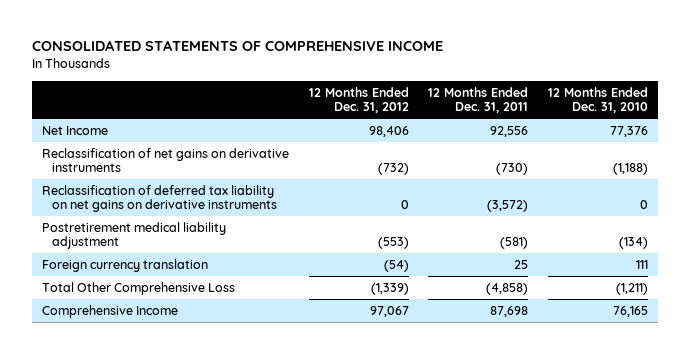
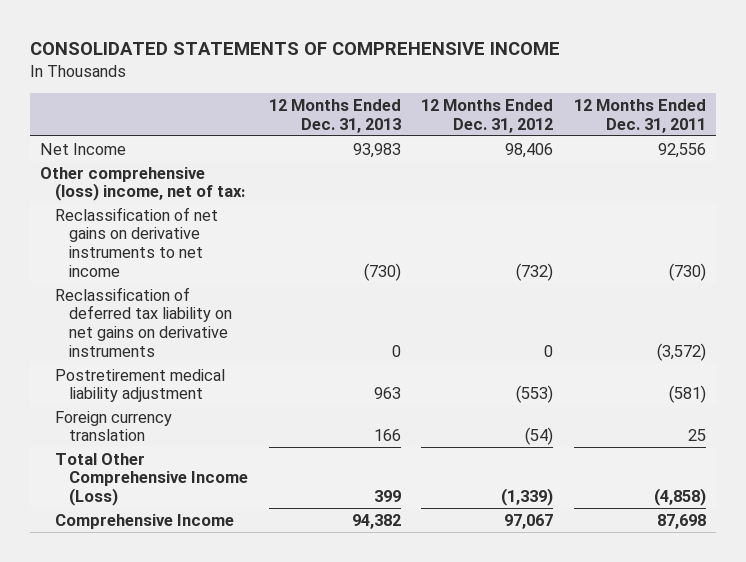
- | 12 Months Ended Dec. 31, 2012 | 12 Months Ended Dec. 31, 2011 | 12 Months Ended Dec. 31, 2010
+ | 12 Months Ended Dec. 31, 2013 | 12 Months Ended Dec. 31, 2012 | 12 Months Ended Dec. 31, 2011
- Reclassification of net gains on derivative instruments | (732) | (730) | (1,188)
+ Other comprehensive (loss) income, net of tax:
+ Reclassification of net gains on derivative instruments to net income | (730) | (732) | (730)
- Total Other Comprehensive Loss | (1,339) | (4,858) | (1,211)
+ Total Other Comprehensive Income (Loss) | 399 | (1,339) | (4,858)

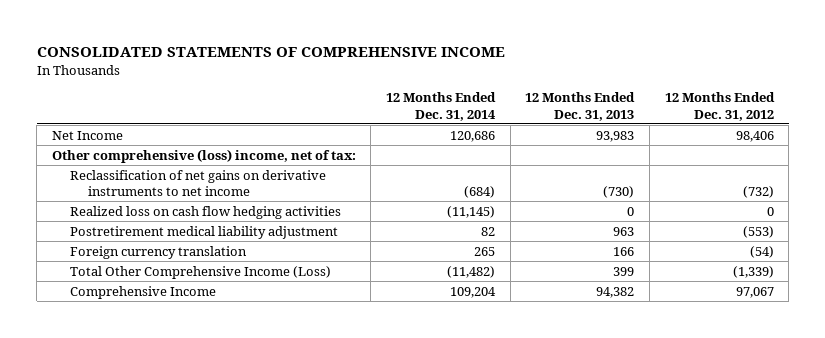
- | 12 Months Ended Dec. 31, 2013 | 12 Months Ended Dec. 31, 2012 | 12 Months Ended Dec. 31, 2011
+ | 12 Months Ended Dec. 31, 2014 | 12 Months Ended Dec. 31, 2013 | 12 Months Ended Dec. 31, 2012
- Reclassification of deferred tax liability on net gains on derivative instruments | 0 | 0 | (3,572)
+ Realized loss on cash flow hedging activities | (11,145) | 0 | 0

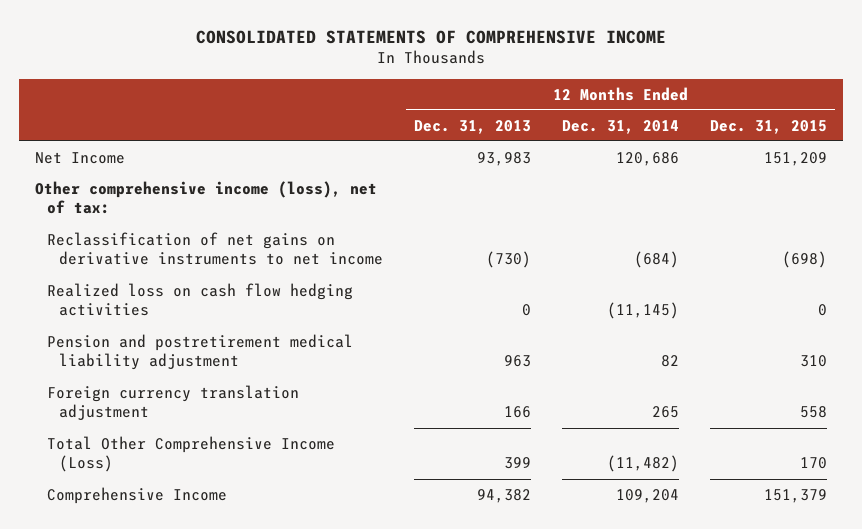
- | 12 Months Ended Dec. 31, 2014 | 12 Months Ended Dec. 31, 2013 | 12 Months Ended Dec. 31, 2012
+ | 12 Months Ended Dec. 31, 2013 | 12 Months Ended Dec. 31, 2014 | 12 Months Ended Dec. 31, 2015
- Other comprehensive (loss) income, net of tax:
+ Other comprehensive income (loss), net of tax:
- Postretirement medical liability adjustment | 82 | 963 | (553)
- Foreign currency translation | 265 | 166 | (54)
+ Pension and postretirement medical liability adjustment | 963 | 82 | 310
+ Foreign currency translation adjustment | 166 | 265 | 558

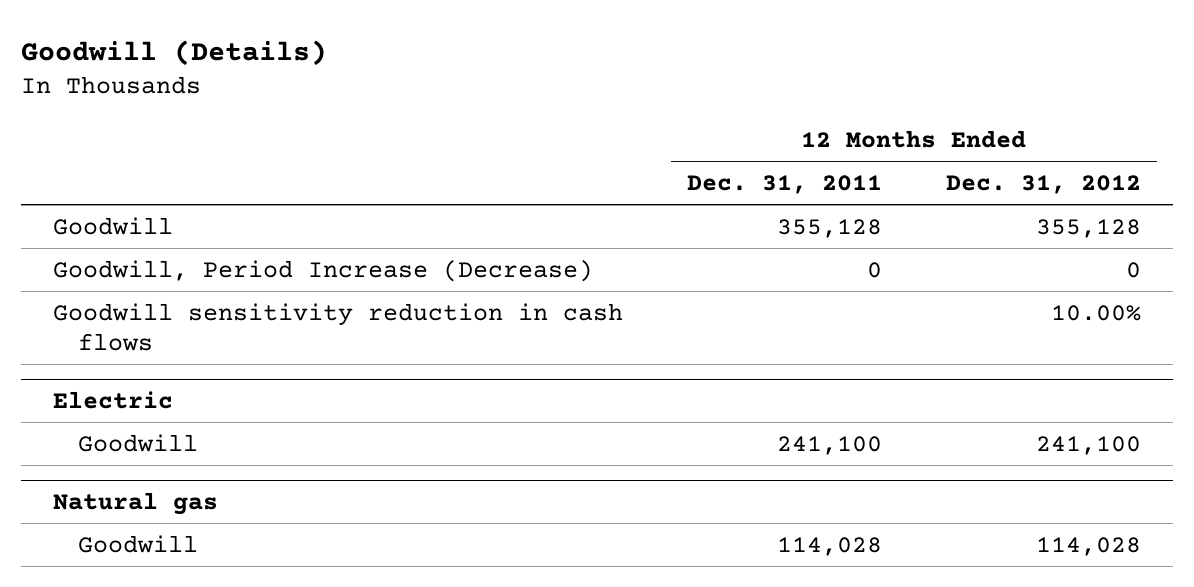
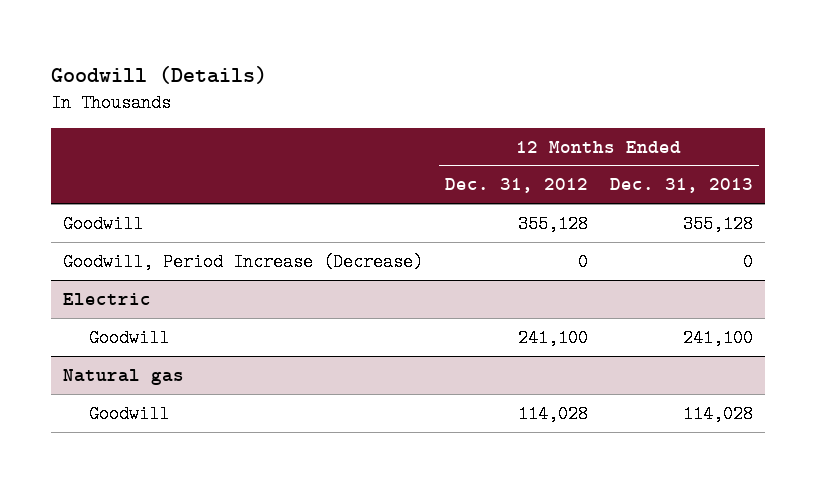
- | 12 Months Ended Dec. 31, 2011 | 12 Months Ended Dec. 31, 2012
+ | 12 Months Ended Dec. 31, 2012 | 12 Months Ended Dec. 31, 2013
- Goodwill sensitivity reduction in cash flows | | 10.00%

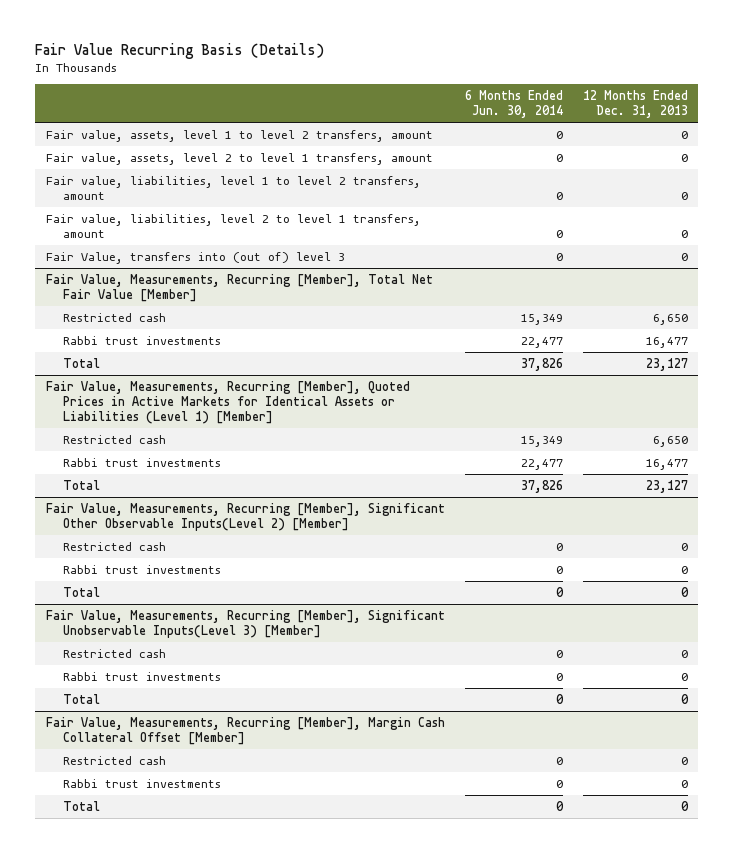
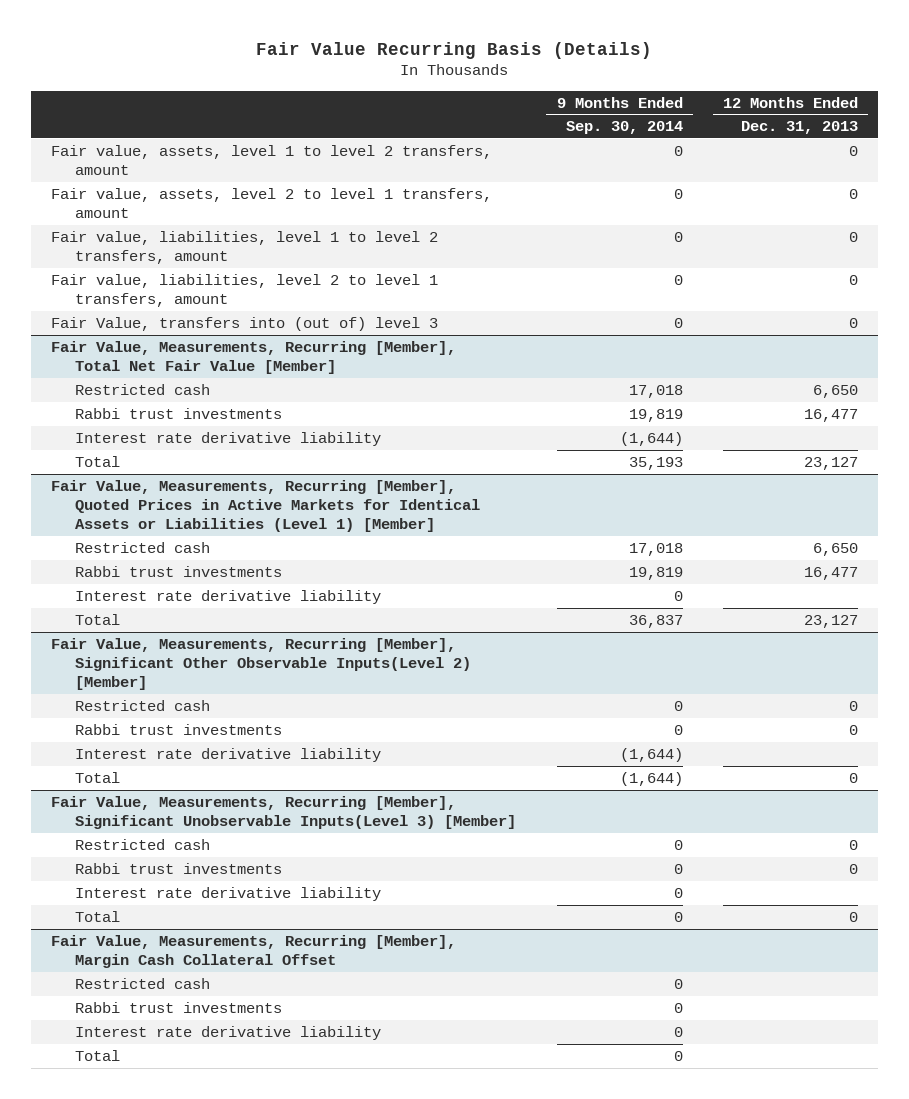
- | 6 Months Ended Jun. 30, 2014 | 12 Months Ended Dec. 31, 2013
+ | 9 Months Ended Sep. 30, 2014 | 12 Months Ended Dec. 31, 2013
@ Fair Value, Measurements, Recurring [Member], Total Net Fair Value [Member]
+ Interest rate derivative liability | (1,644) |
@ Fair Value, Measurements, Recurring [Member], Quoted Prices in Active Markets for Identical Assets or Liabilities (Level 1) [Member]
+ Interest rate derivative liability | 0 |
@ Fair Value, Measurements, Recurring [Member], Significant Other Observable Inputs(Level 2) [Member]
+ Interest rate derivative liability | (1,644) |
@ Fair Value, Measurements, Recurring [Member], Significant Unobservable Inputs(Level 3) [Member]
- Total | 0 | 0
- Fair Value, Measurements, Recurring [Member], Margin Cash Collateral Offset [Member]
- Restricted cash | 0 | 0
- Rabbi trust investments | 0 | 0
@ Fair Value, Measurements, Recurring [Member], Significant Unobservable Inputs(Level 3) [Member]
+ Interest rate derivative liability | 0 |
+ Fair Value, Measurements, Recurring [Member], Margin Cash Collateral Offset
+ Restricted cash | 0 |
+ Rabbi trust investments | 0 |
+ Interest rate derivative liability | 0 |
+ Total | 0 |

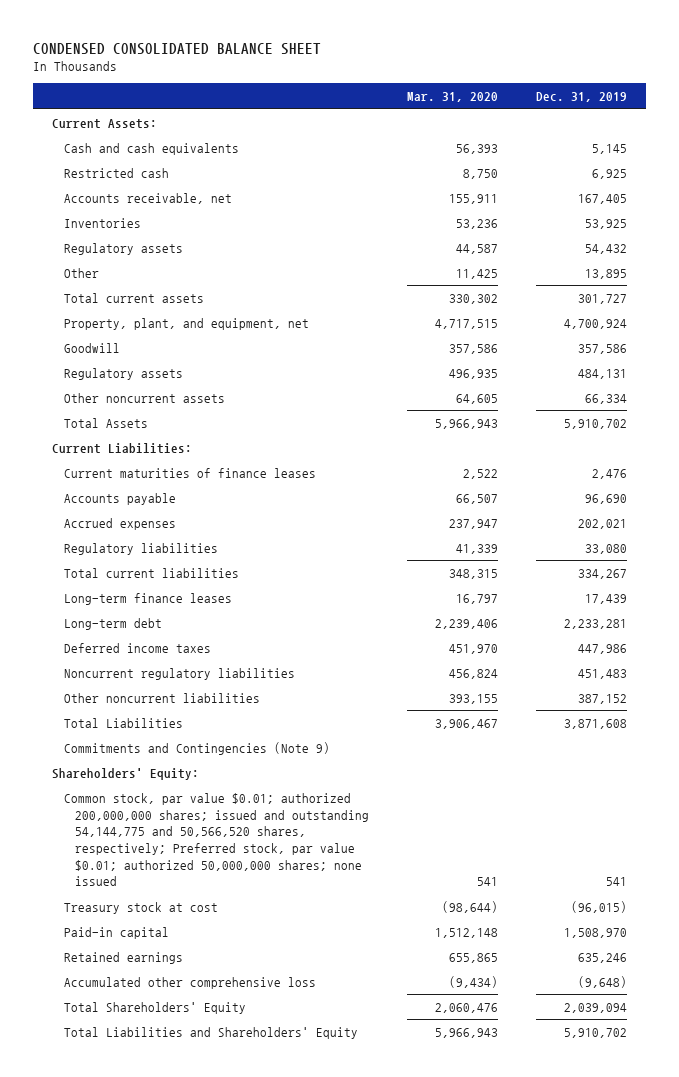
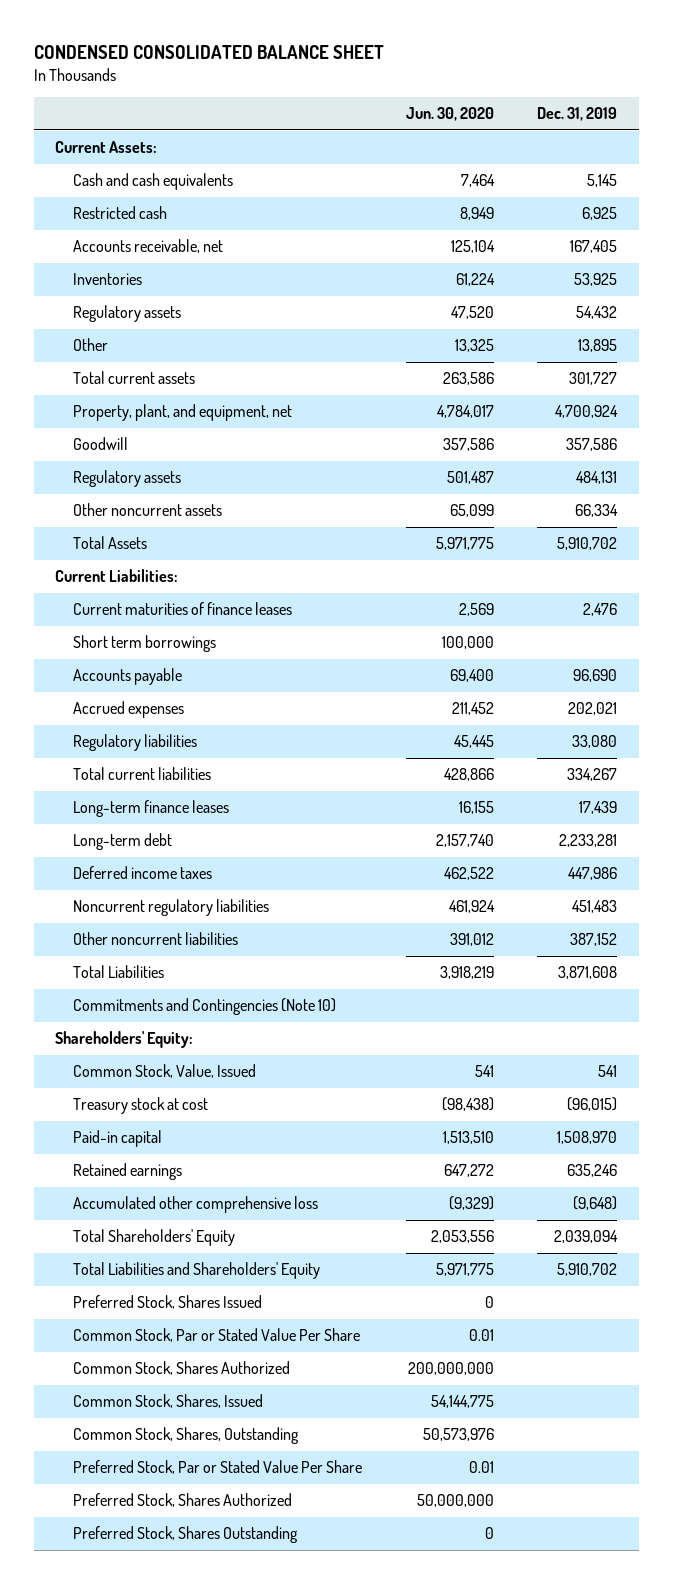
- | Mar. 31, 2020 | Dec. 31, 2019
+ | Jun. 30, 2020 | Dec. 31, 2019
+ Short term borrowings | 100,000 |
- Commitments and Contingencies (Note 9)
+ Commitments and Contingencies (Note 10)
- Common stock, par value $0.01; authorized 200,000,000 shares; issued and outstanding 54,144,775 and 50,566,520 shares, respectively; Preferred stock, par value $0.01; authorized 50,000,000 shares; none issued | 541 | 541
+ Common Stock, Value, Issued | 541 | 541
+ Preferred Stock, Shares Issued | 0 |
+ Common Stock, Par or Stated Value Per Share | 0.01 |
+ Common Stock, Shares Authorized | 200,000,000 |
+ Common Stock, Shares, Issued | 54,144,775 |
+ Common Stock, Shares, Outstanding | 50,573,976 |
+ Preferred Stock, Par or Stated Value Per Share | 0.01 |
+ Preferred Stock, Shares Authorized | 50,000,000 |
+ Preferred Stock, Shares Outstanding | 0 |

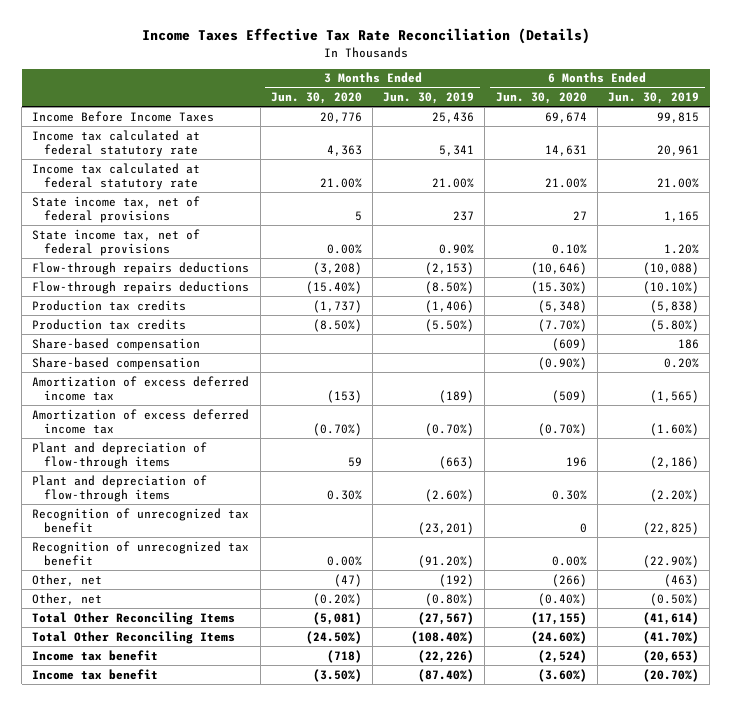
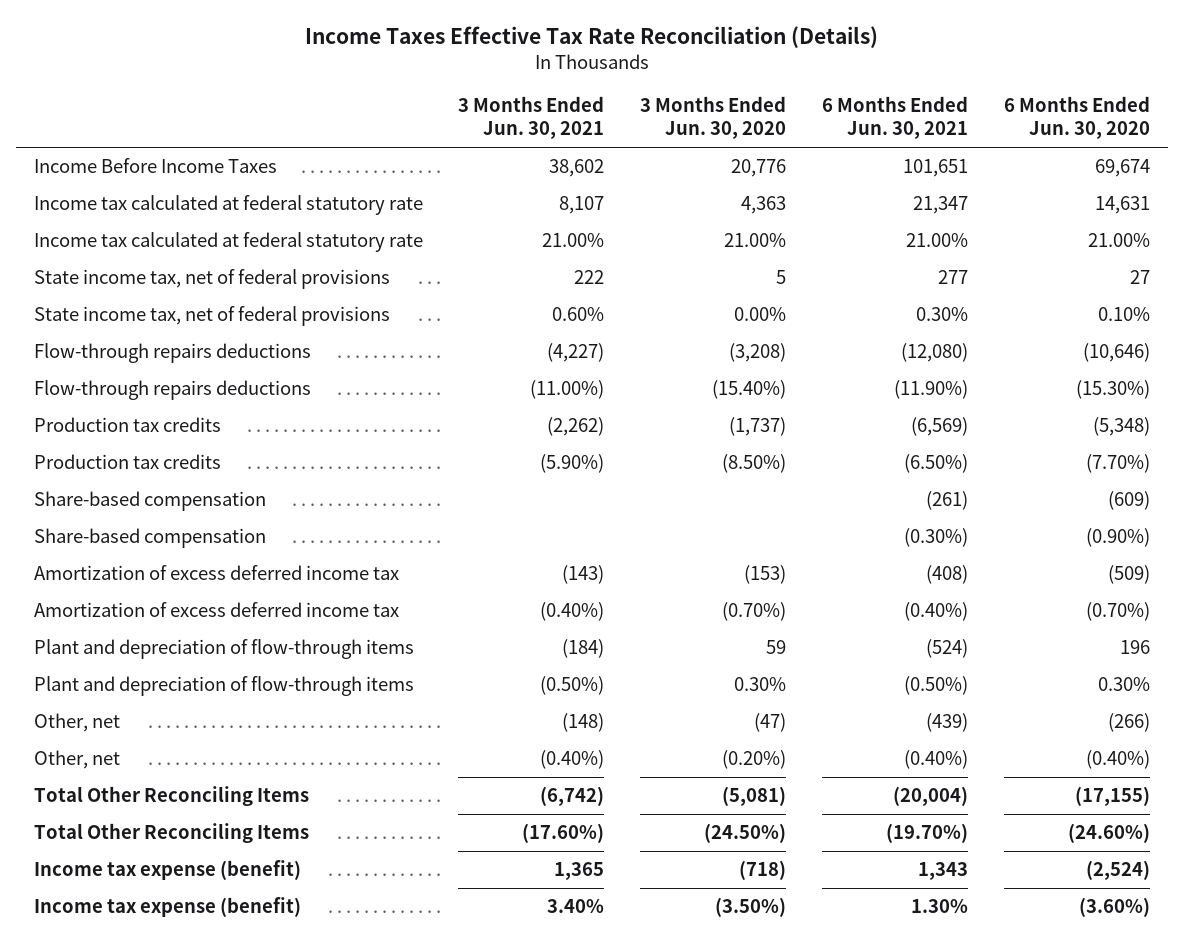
- | 3 Months Ended Jun. 30, 2020 | 3 Months Ended Jun. 30, 2019 | 6 Months Ended Jun. 30, 2020 | 6 Months Ended Jun. 30, 2019
+ | 3 Months Ended Jun. 30, 2021 | 3 Months Ended Jun. 30, 2020 | 6 Months Ended Jun. 30, 2021 | 6 Months Ended Jun. 30, 2020
- Recognition of unrecognized tax benefit | | (23,201) | 0 | (22,825)
- Recognition of unrecognized tax benefit | 0.00% | (91.20%) | 0.00% | (22.90%)
- Income tax benefit | (718) | (22,226) | (2,524) | (20,653)
- Income tax benefit | (3.50%) | (87.40%) | (3.60%) | (20.70%)
+ Income tax expense (benefit) | 1,365 | (718) | 1,343 | (2,524)
+ Income tax expense (benefit) | 3.40% | (3.50%) | 1.30% | (3.60%)

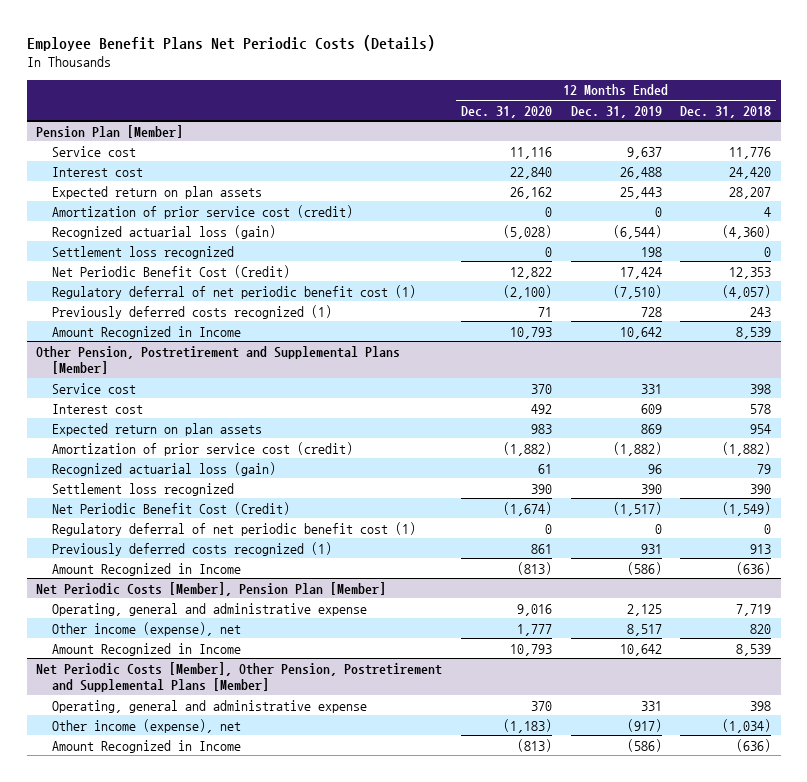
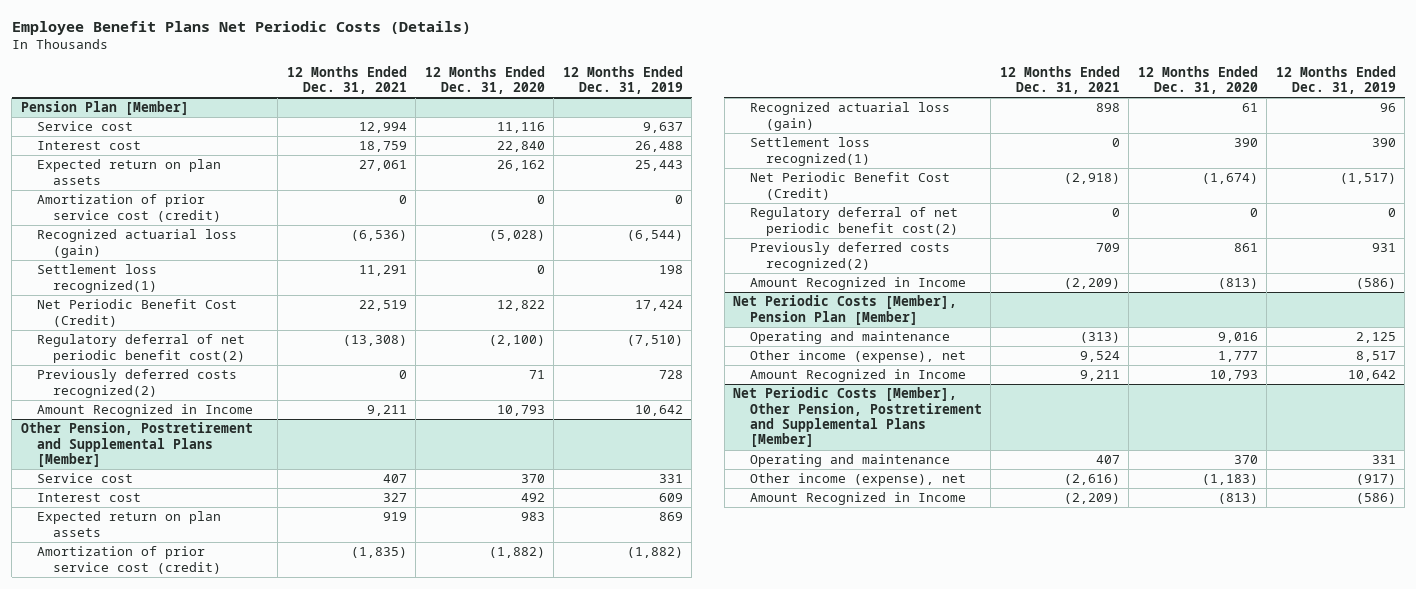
- | 12 Months Ended Dec. 31, 2020 | 12 Months Ended Dec. 31, 2019 | 12 Months Ended Dec. 31, 2018
+ | 12 Months Ended Dec. 31, 2021 | 12 Months Ended Dec. 31, 2020 | 12 Months Ended Dec. 31, 2019
@ Pension Plan [Member]
- Settlement loss recognized | 0 | 198 | 0
+ Settlement loss recognized(1) | 11,291 | 0 | 198
- Regulatory deferral of net periodic benefit cost (1) | (2,100) | (7,510) | (4,057)
- Previously deferred costs recognized (1) | 71 | 728 | 243
+ Regulatory deferral of net periodic benefit cost(2) | (13,308) | (2,100) | (7,510)
+ Previously deferred costs recognized(2) | 0 | 71 | 728
@ Other Pension, Postretirement and Supplemental Plans [Member]
- Settlement loss recognized | 390 | 390 | 390
+ Settlement loss recognized(1) | 0 | 390 | 390
- Regulatory deferral of net periodic benefit cost (1) | 0 | 0 | 0
- Previously deferred costs recognized (1) | 861 | 931 | 913
+ Regulatory deferral of net periodic benefit cost(2) | 0 | 0 | 0
+ Previously deferred costs recognized(2) | 709 | 861 | 931
@ Net Periodic Costs [Member], Pension Plan [Member]
- Operating, general and administrative expense | 9,016 | 2,125 | 7,719
+ Operating and maintenance | (313) | 9,016 | 2,125
@ Net Periodic Costs [Member], Other Pension, Postretirement and Supplemental Plans [Member]
- Operating, general and administrative expense | 370 | 331 | 398
+ Operating and maintenance | 407 | 370 | 331

